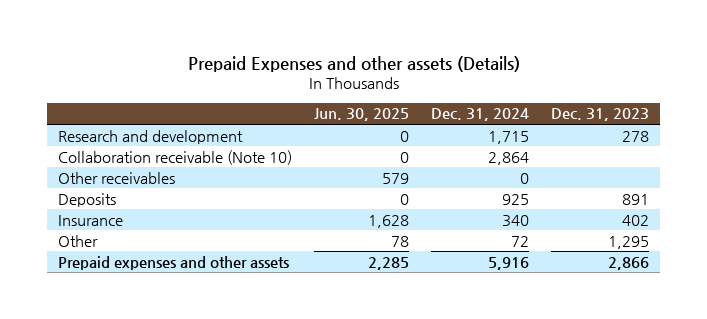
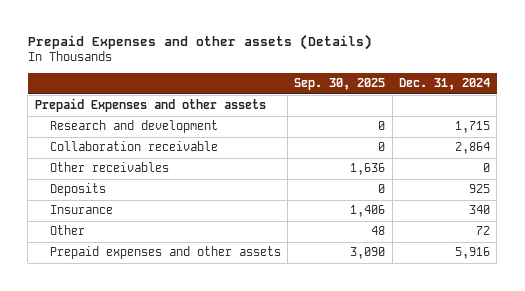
- | Jun. 30, 2025 | Dec. 31, 2024 | Dec. 31, 2023
+ | Sep. 30, 2025 | Dec. 31, 2024
+ Prepaid Expenses and other assets
- Collaboration receivable (Note 10) | 0 | 2,864 |
+ Collaboration receivable | 0 | 2,864

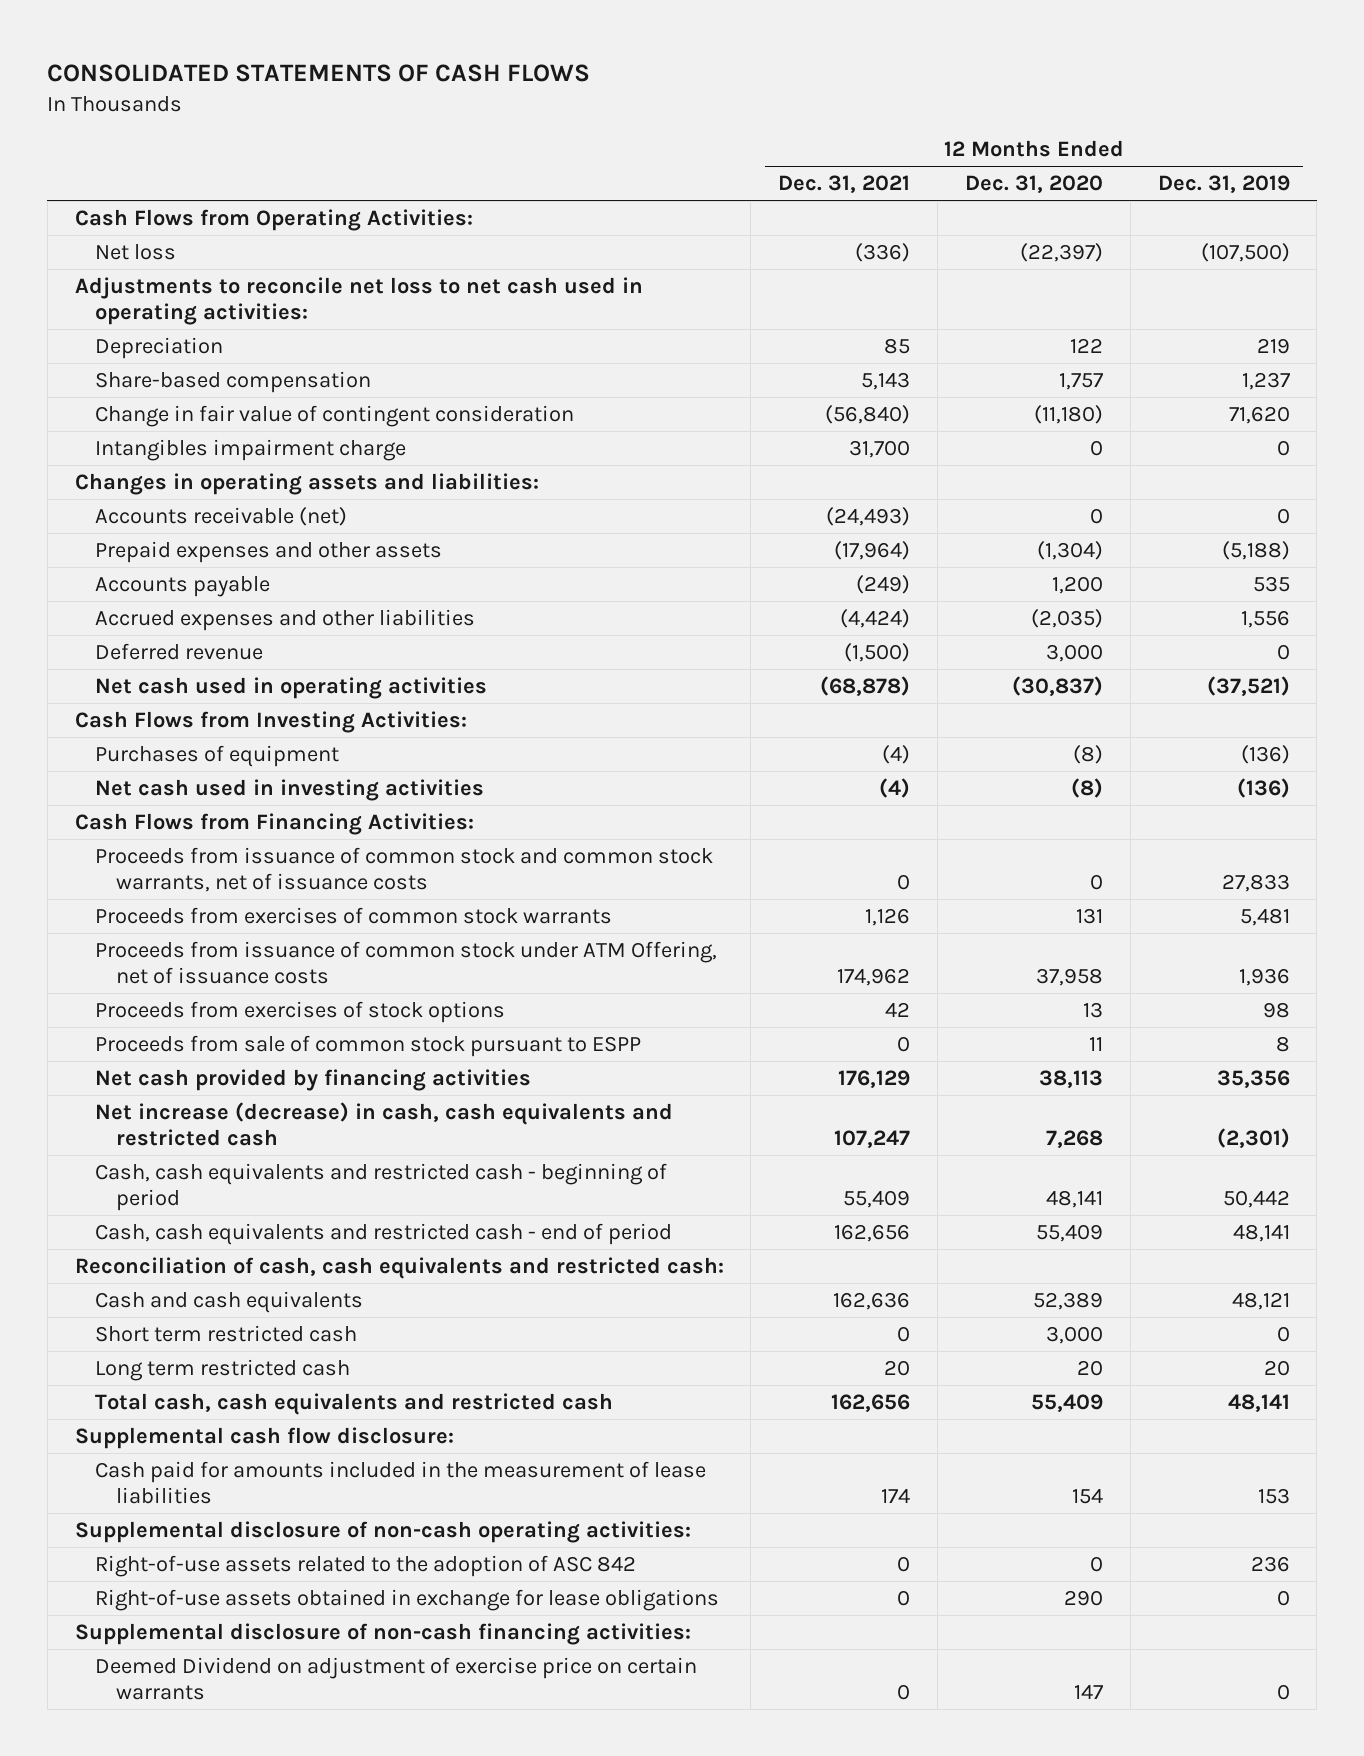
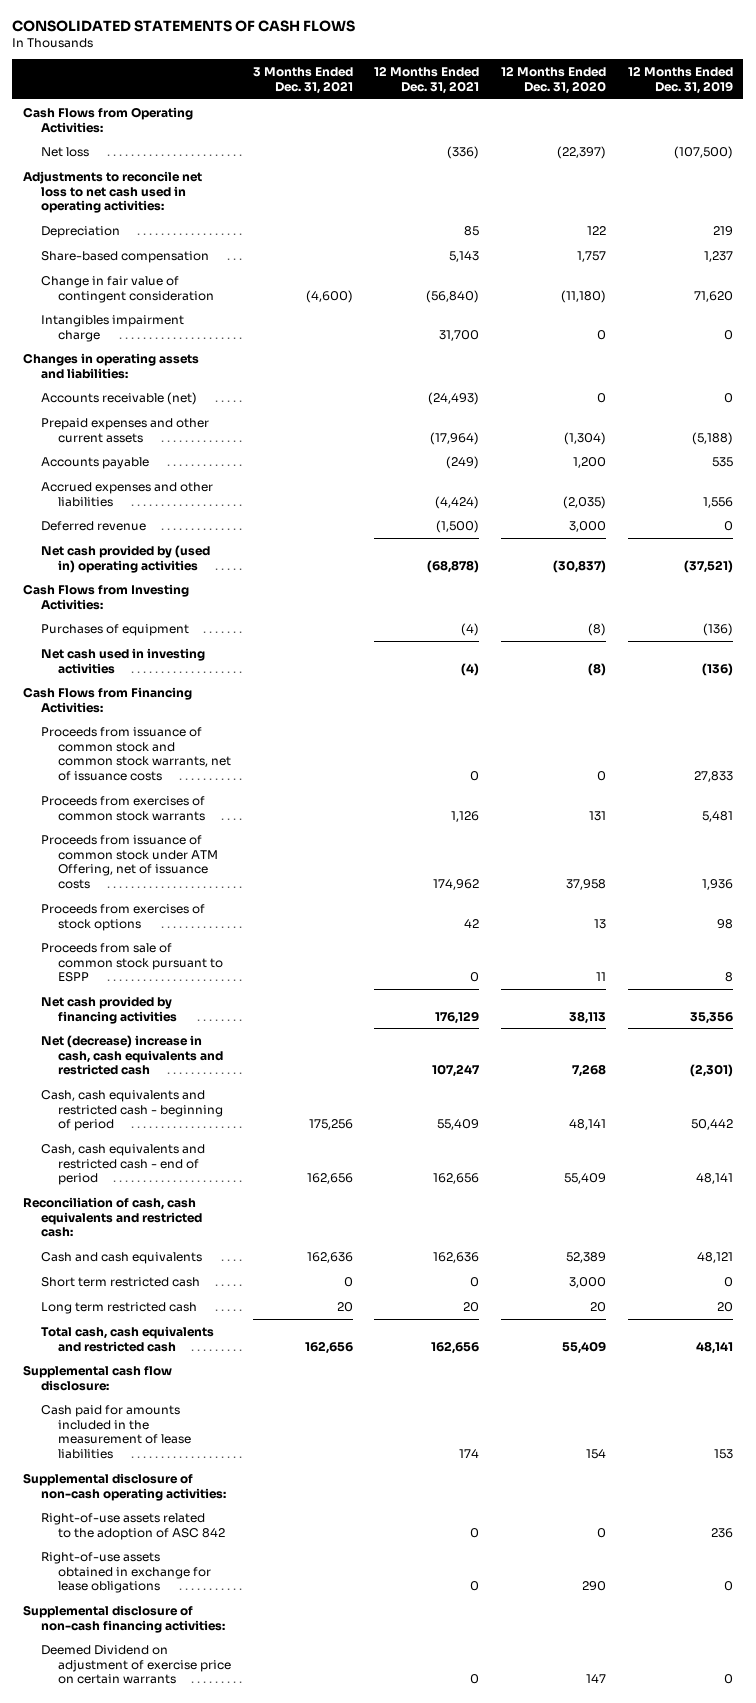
- | 12 Months Ended Dec. 31, 2021 | 12 Months Ended Dec. 31, 2020 | 12 Months Ended Dec. 31, 2019
+ | 3 Months Ended Dec. 31, 2021 | 12 Months Ended Dec. 31, 2021 | 12 Months Ended Dec. 31, 2020 | 12 Months Ended Dec. 31, 2019
- Prepaid expenses and other assets | (17,964) | (1,304) | (5,188)
+ Prepaid expenses and other current assets | | (17,964) | (1,304) | (5,188)
- Net cash used in operating activities | (68,878) | (30,837) | (37,521)
+ Net cash provided by (used in) operating activities | | (68,878) | (30,837) | (37,521)
- Net increase (decrease) in cash, cash equivalents and restricted cash | 107,247 | 7,268 | (2,301)
+ Net (decrease) increase in cash, cash equivalents and restricted cash | | 107,247 | 7,268 | (2,301)

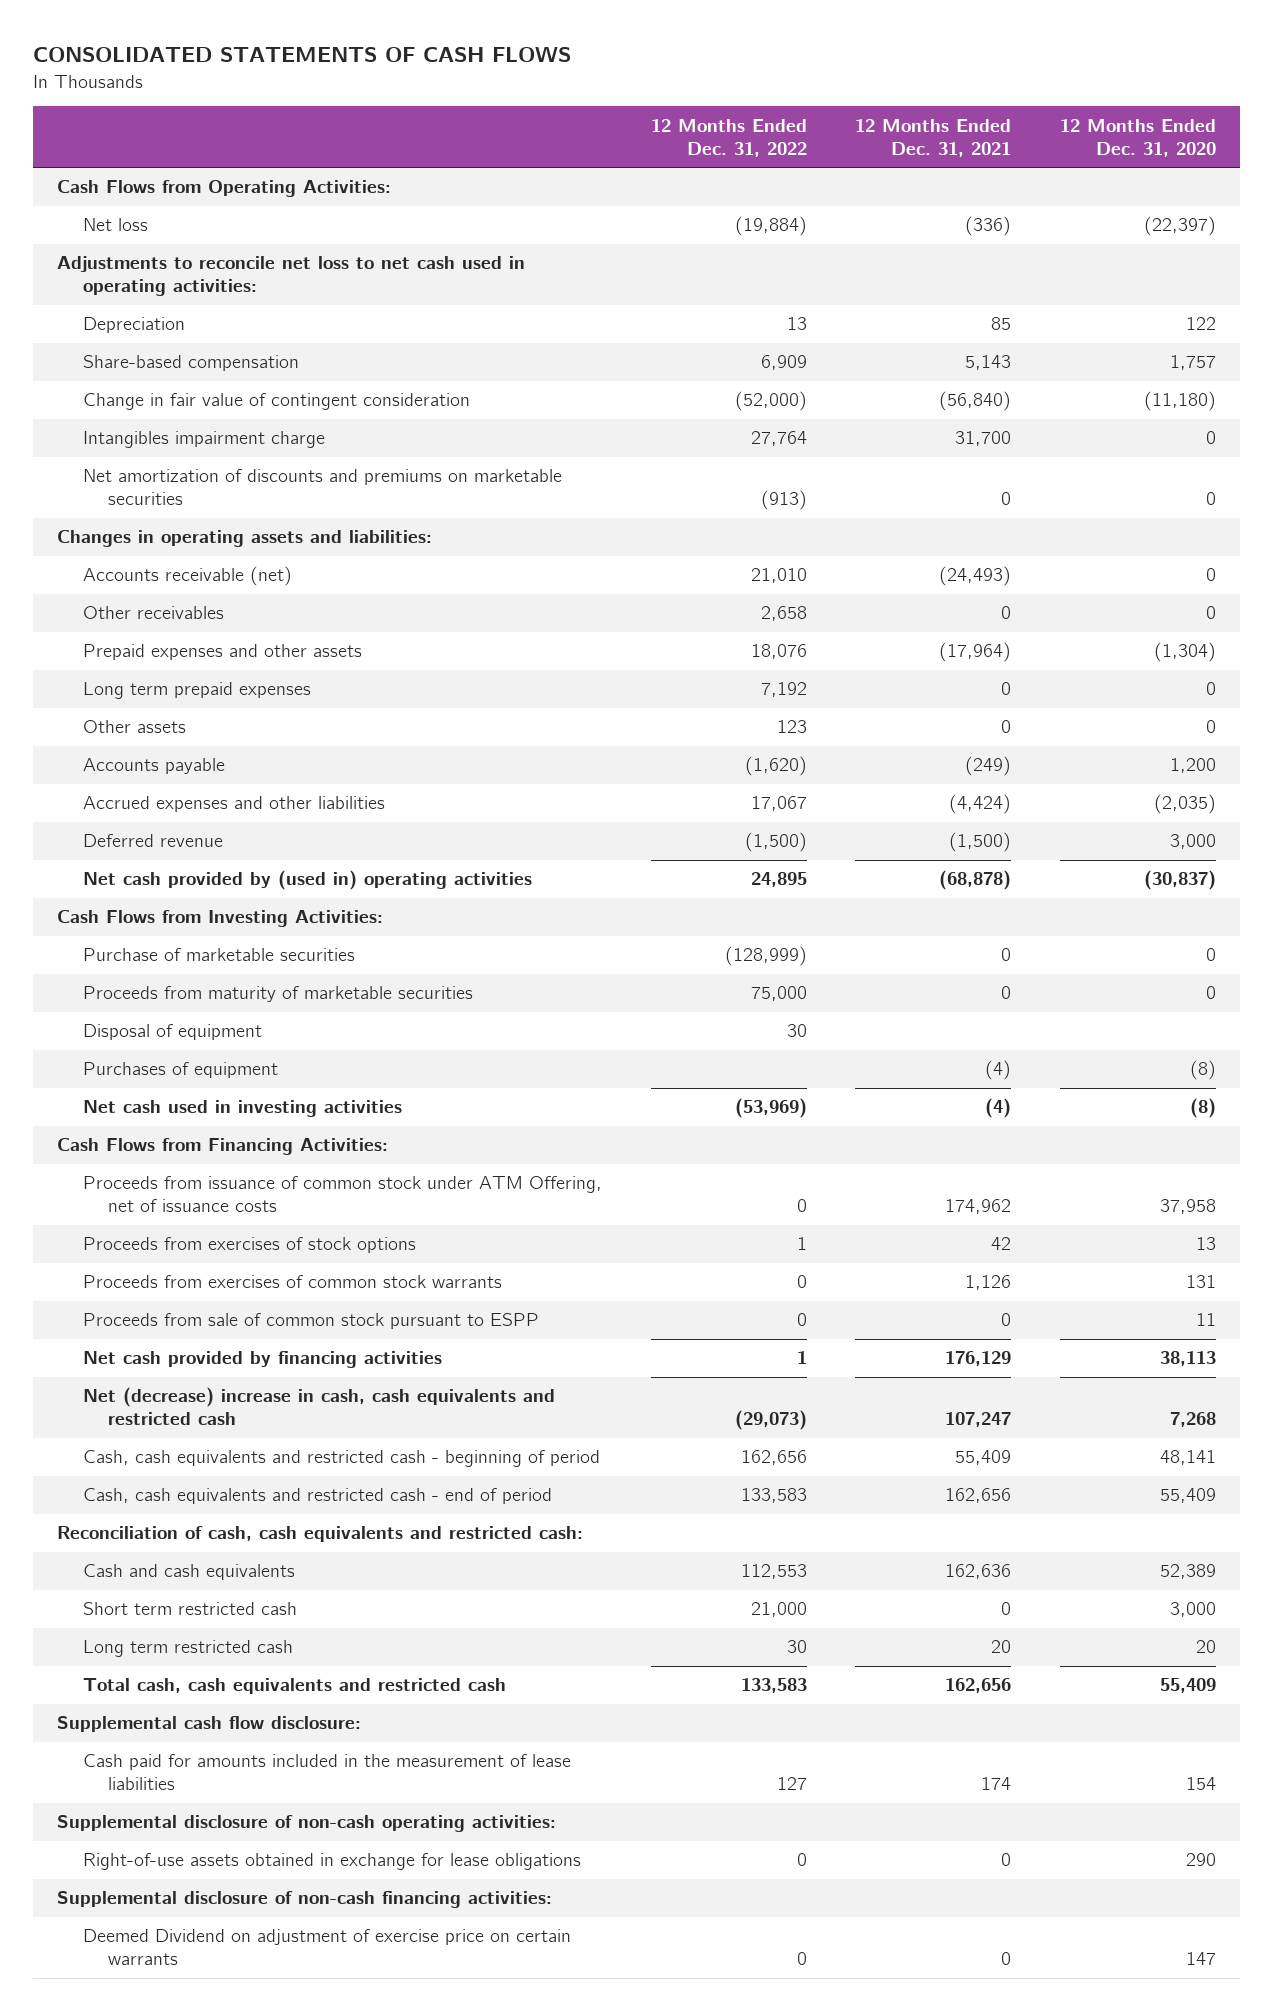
- | 3 Months Ended Dec. 31, 2021 | 12 Months Ended Dec. 31, 2021 | 12 Months Ended Dec. 31, 2020 | 12 Months Ended Dec. 31, 2019
+ | 12 Months Ended Dec. 31, 2022 | 12 Months Ended Dec. 31, 2021 | 12 Months Ended Dec. 31, 2020
+ Net amortization of discounts and premiums on marketable securities | (913) | 0 | 0
- Prepaid expenses and other current assets | | (17,964) | (1,304) | (5,188)
+ Other receivables | 2,658 | 0 | 0
+ Prepaid expenses and other assets | 18,076 | (17,964) | (1,304)
+ Long term prepaid expenses | 7,192 | 0 | 0
+ Other assets | 123 | 0 | 0
+ Purchase of marketable securities | (128,999) | 0 | 0
+ Proceeds from maturity of marketable securities | 75,000 | 0 | 0
+ Disposal of equipment | 30 | |
- Proceeds from issuance of common stock and common stock warrants, net of issuance costs | | 0 | 0 | 27,833
moved down: Proceeds from exercises of common stock warrants | 0 | 1,126 | 131
- Right-of-use assets related to the adoption of ASC 842 | | 0 | 0 | 236

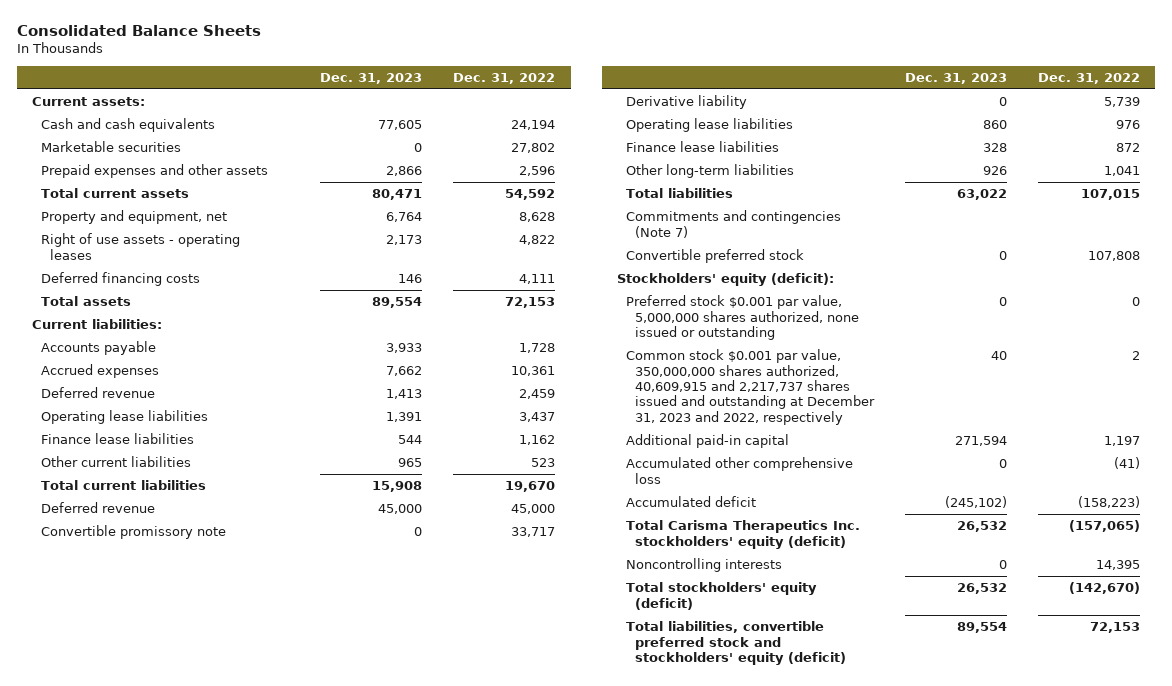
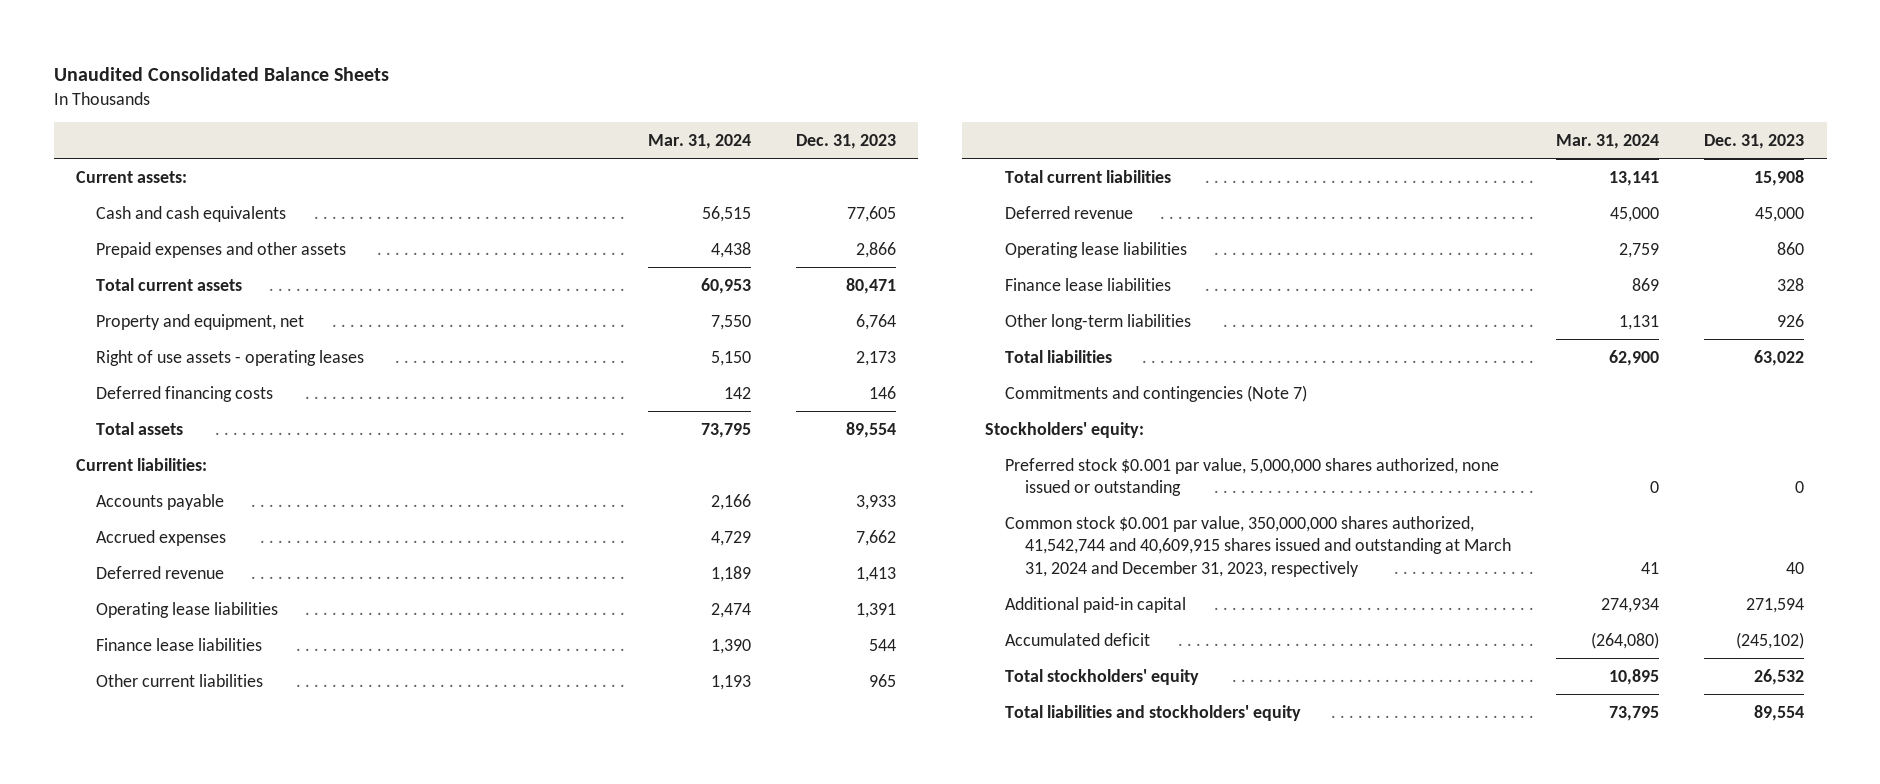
- Consolidated Balance Sheets
+ Unaudited Consolidated Balance Sheets
- | Dec. 31, 2023 | Dec. 31, 2022
+ | Mar. 31, 2024 | Dec. 31, 2023
- Marketable securities | 0 | 27,802
- Convertible promissory note | 0 | 33,717
- Derivative liability | 0 | 5,739
- Convertible preferred stock | 0 | 107,808
- Stockholders' equity (deficit):
+ Stockholders' equity:
- Common stock $0.001 par value, 350,000,000 shares authorized, 40,609,915 and 2,217,737 shares issued and outstanding at December 31, 2023 and 2022, respectively | 40 | 2
+ Common stock $0.001 par value, 350,000,000 shares authorized, 41,542,744 and 40,609,915 shares issued and outstanding at March 31, 2024 and December 31, 2023, respectively | 41 | 40
- Accumulated other comprehensive loss | 0 | (41)
- Total Carisma Therapeutics Inc. stockholders' equity (deficit) | 26,532 | (157,065)
- Noncontrolling interests | 0 | 14,395
- Total stockholders' equity (deficit) | 26,532 | (142,670)
- Total liabilities, convertible preferred stock and stockholders' equity (deficit) | 89,554 | 72,153
+ Total stockholders' equity | 10,895 | 26,532
+ Total liabilities and stockholders' equity | 73,795 | 89,554

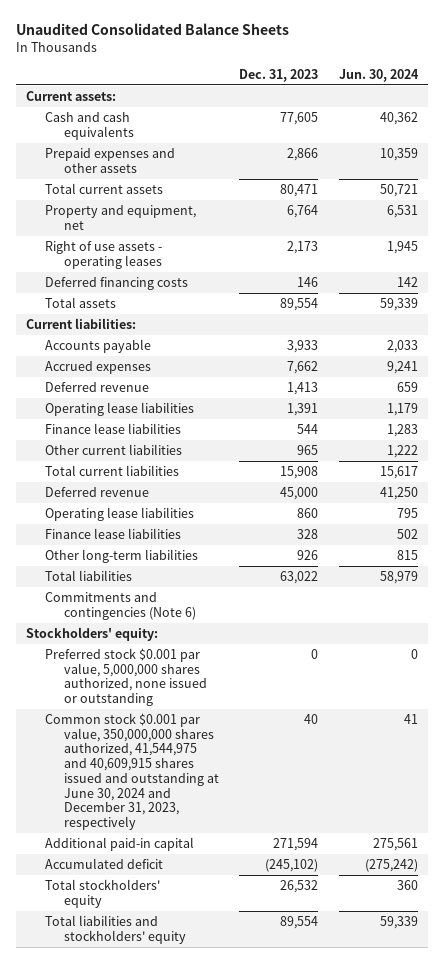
- | Mar. 31, 2024 | Dec. 31, 2023
+ | Dec. 31, 2023 | Jun. 30, 2024
- Commitments and contingencies (Note 7)
+ Commitments and contingencies (Note 6)
- Common stock $0.001 par value, 350,000,000 shares authorized, 41,542,744 and 40,609,915 shares issued and outstanding at March 31, 2024 and December 31, 2023, respectively | 41 | 40
+ Common stock $0.001 par value, 350,000,000 shares authorized, 41,544,975 and 40,609,915 shares issued and outstanding at June 30, 2024 and December 31, 2023, respectively | 40 | 41

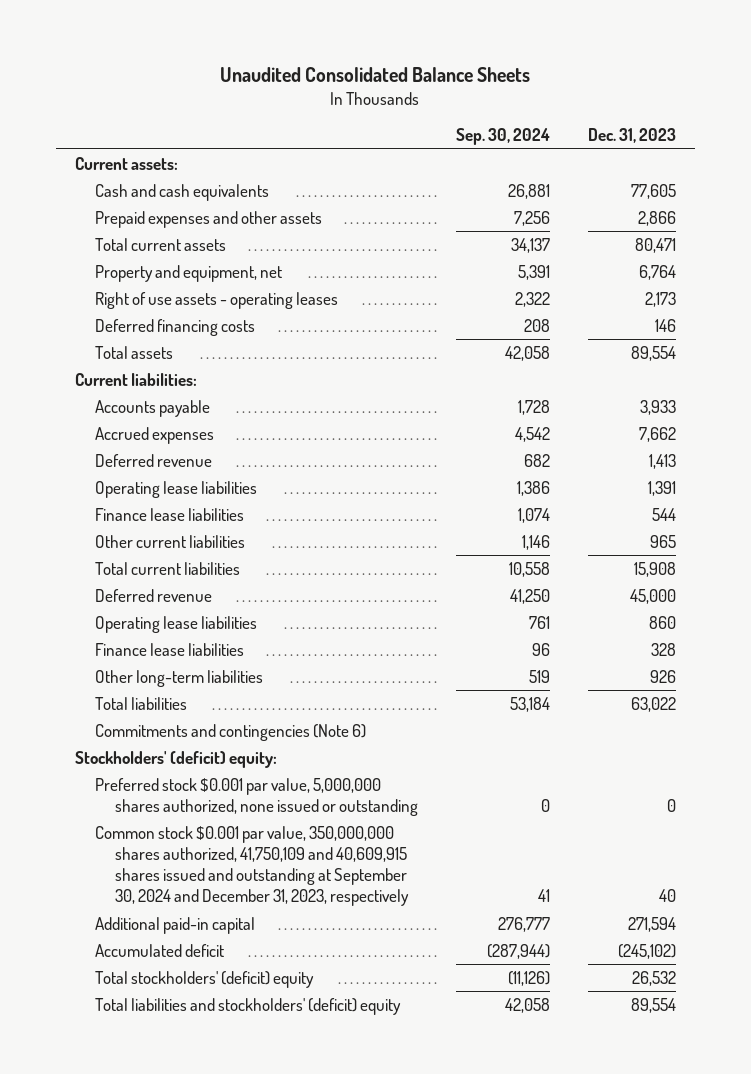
- | Dec. 31, 2023 | Jun. 30, 2024
+ | Sep. 30, 2024 | Dec. 31, 2023
- Stockholders' equity:
+ Stockholders' (deficit) equity:
- Common stock $0.001 par value, 350,000,000 shares authorized, 41,544,975 and 40,609,915 shares issued and outstanding at June 30, 2024 and December 31, 2023, respectively | 40 | 41
+ Common stock $0.001 par value, 350,000,000 shares authorized, 41,750,109 and 40,609,915 shares issued and outstanding at September 30, 2024 and December 31, 2023, respectively | 41 | 40
- Total stockholders' equity | 26,532 | 360
- Total liabilities and stockholders' equity | 89,554 | 59,339
+ Total stockholders' (deficit) equity | (11,126) | 26,532
+ Total liabilities and stockholders' (deficit) equity | 42,058 | 89,554

